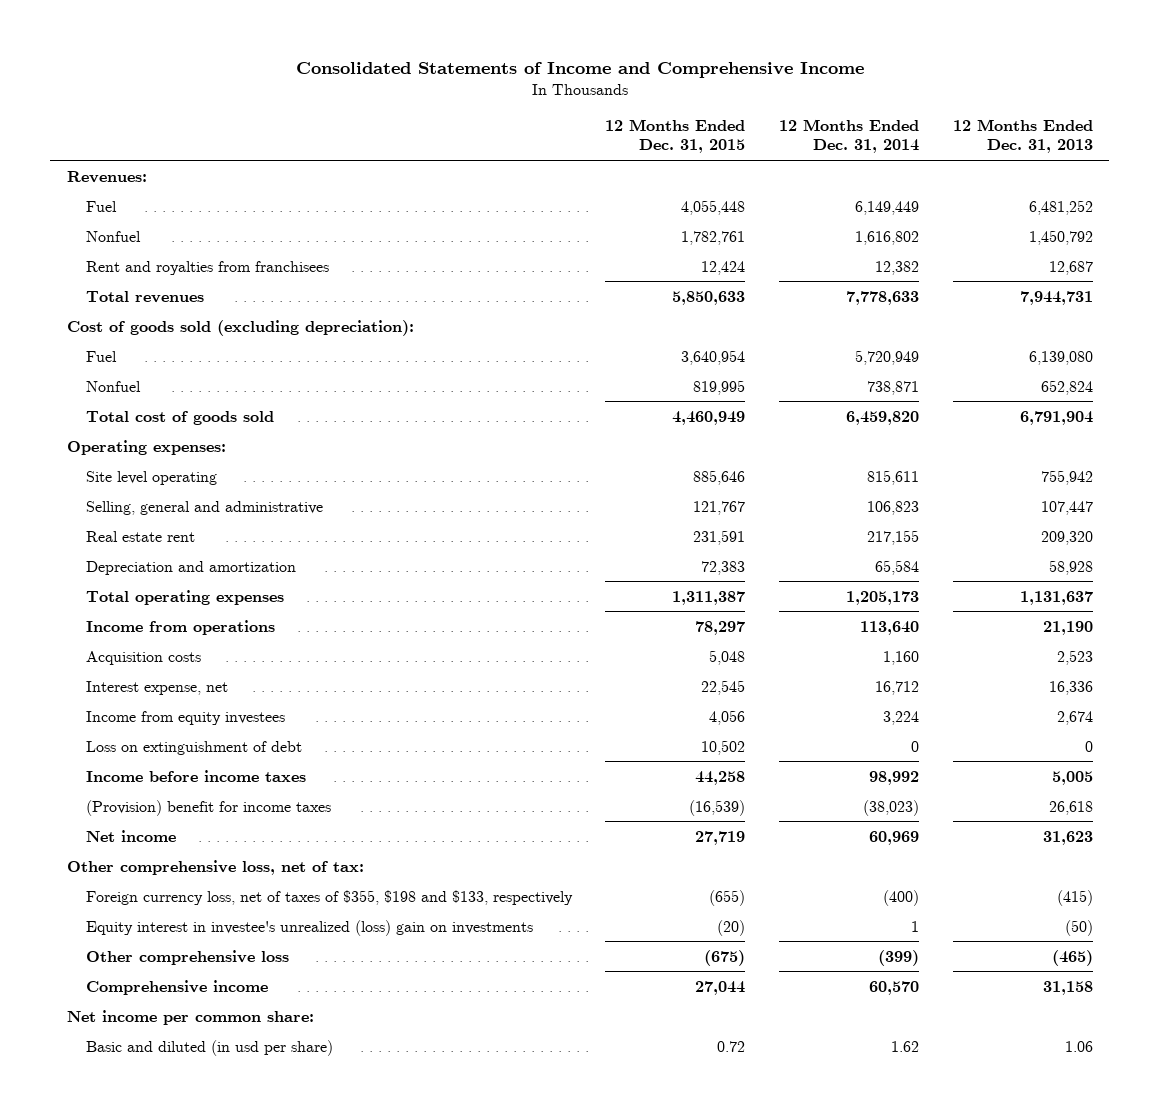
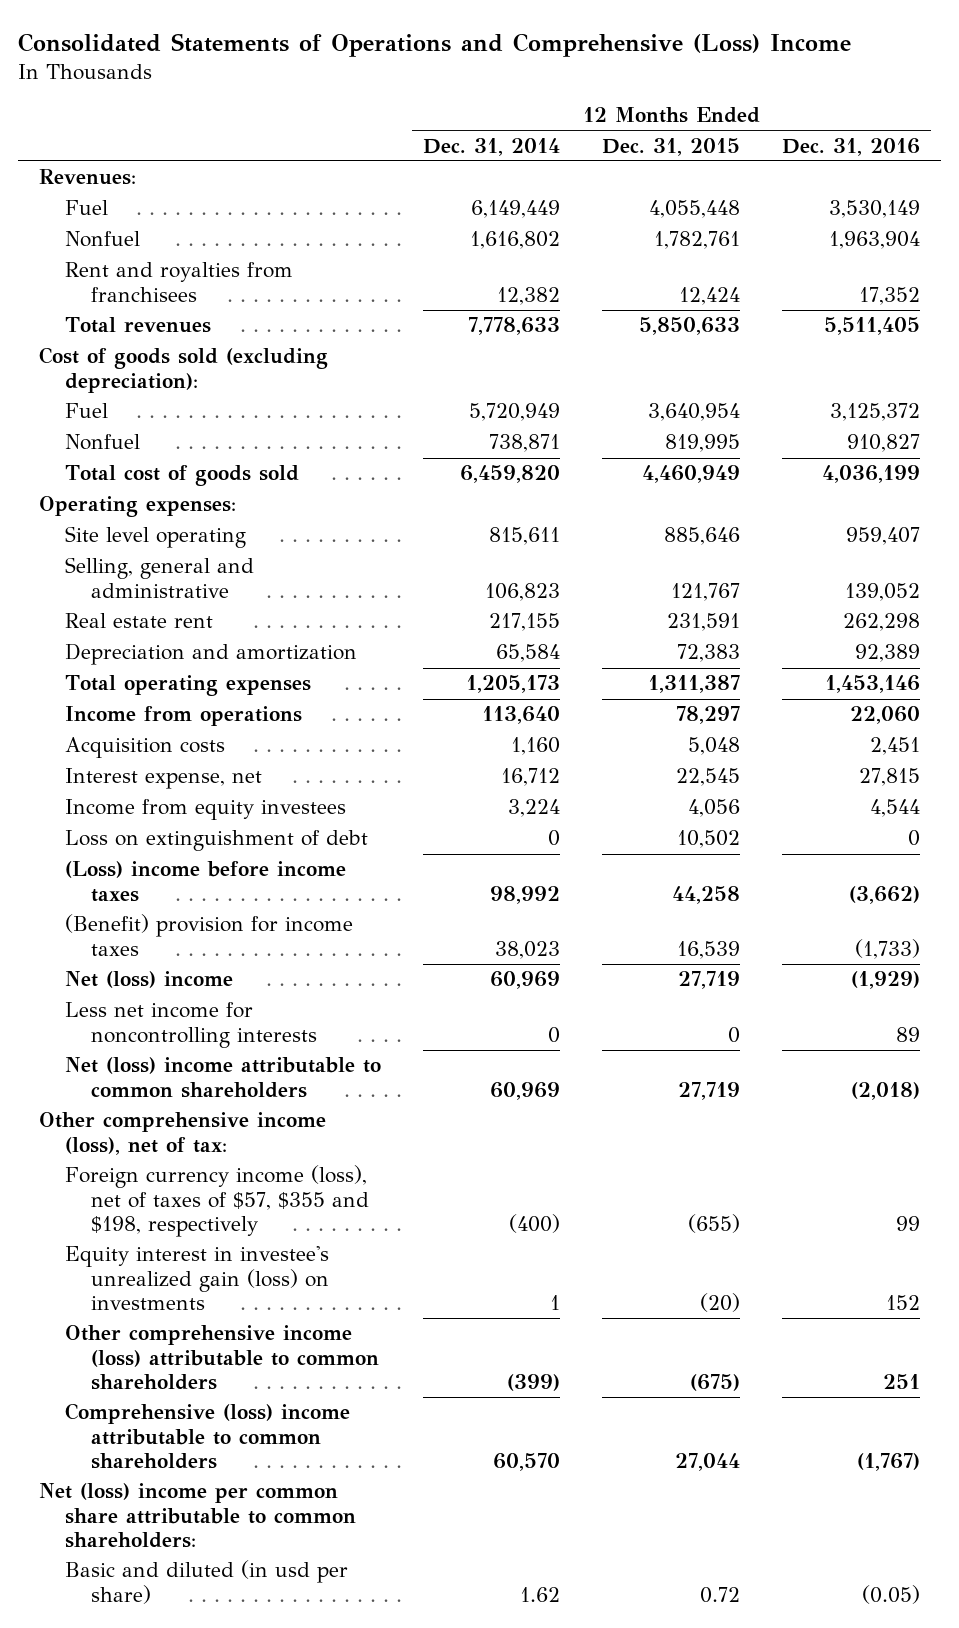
- Consolidated Statements of Income and Comprehensive Income
+ Consolidated Statements of Operations and Comprehensive (Loss) Income
- | 12 Months Ended Dec. 31, 2015 | 12 Months Ended Dec. 31, 2014 | 12 Months Ended Dec. 31, 2013
+ | 12 Months Ended Dec. 31, 2014 | 12 Months Ended Dec. 31, 2015 | 12 Months Ended Dec. 31, 2016
- Income before income taxes | 44,258 | 98,992 | 5,005
- (Provision) benefit for income taxes | (16,539) | (38,023) | 26,618
- Net income | 27,719 | 60,969 | 31,623
- Other comprehensive loss, net of tax:
- Foreign currency loss, net of taxes of $355, $198 and $133, respectively | (655) | (400) | (415)
- Equity interest in investee's unrealized (loss) gain on investments | (20) | 1 | (50)
- Other comprehensive loss | (675) | (399) | (465)
- Comprehensive income | 27,044 | 60,570 | 31,158
- Net income per common share:
+ (Loss) income before income taxes | 98,992 | 44,258 | (3,662)
+ (Benefit) provision for income taxes | 38,023 | 16,539 | (1,733)
+ Net (loss) income | 60,969 | 27,719 | (1,929)
+ Less net income for noncontrolling interests | 0 | 0 | 89
+ Net (loss) income attributable to common shareholders | 60,969 | 27,719 | (2,018)
+ Other comprehensive income (loss), net of tax:
+ Foreign currency income (loss), net of taxes of $57, $355 and $198, respectively | (400) | (655) | 99
+ Equity interest in investee's unrealized gain (loss) on investments | 1 | (20) | 152
+ Other comprehensive income (loss) attributable to common shareholders | (399) | (675) | 251
+ Comprehensive (loss) income attributable to common shareholders | 60,570 | 27,044 | (1,767)
+ Net (loss) income per common share attributable to common shareholders:

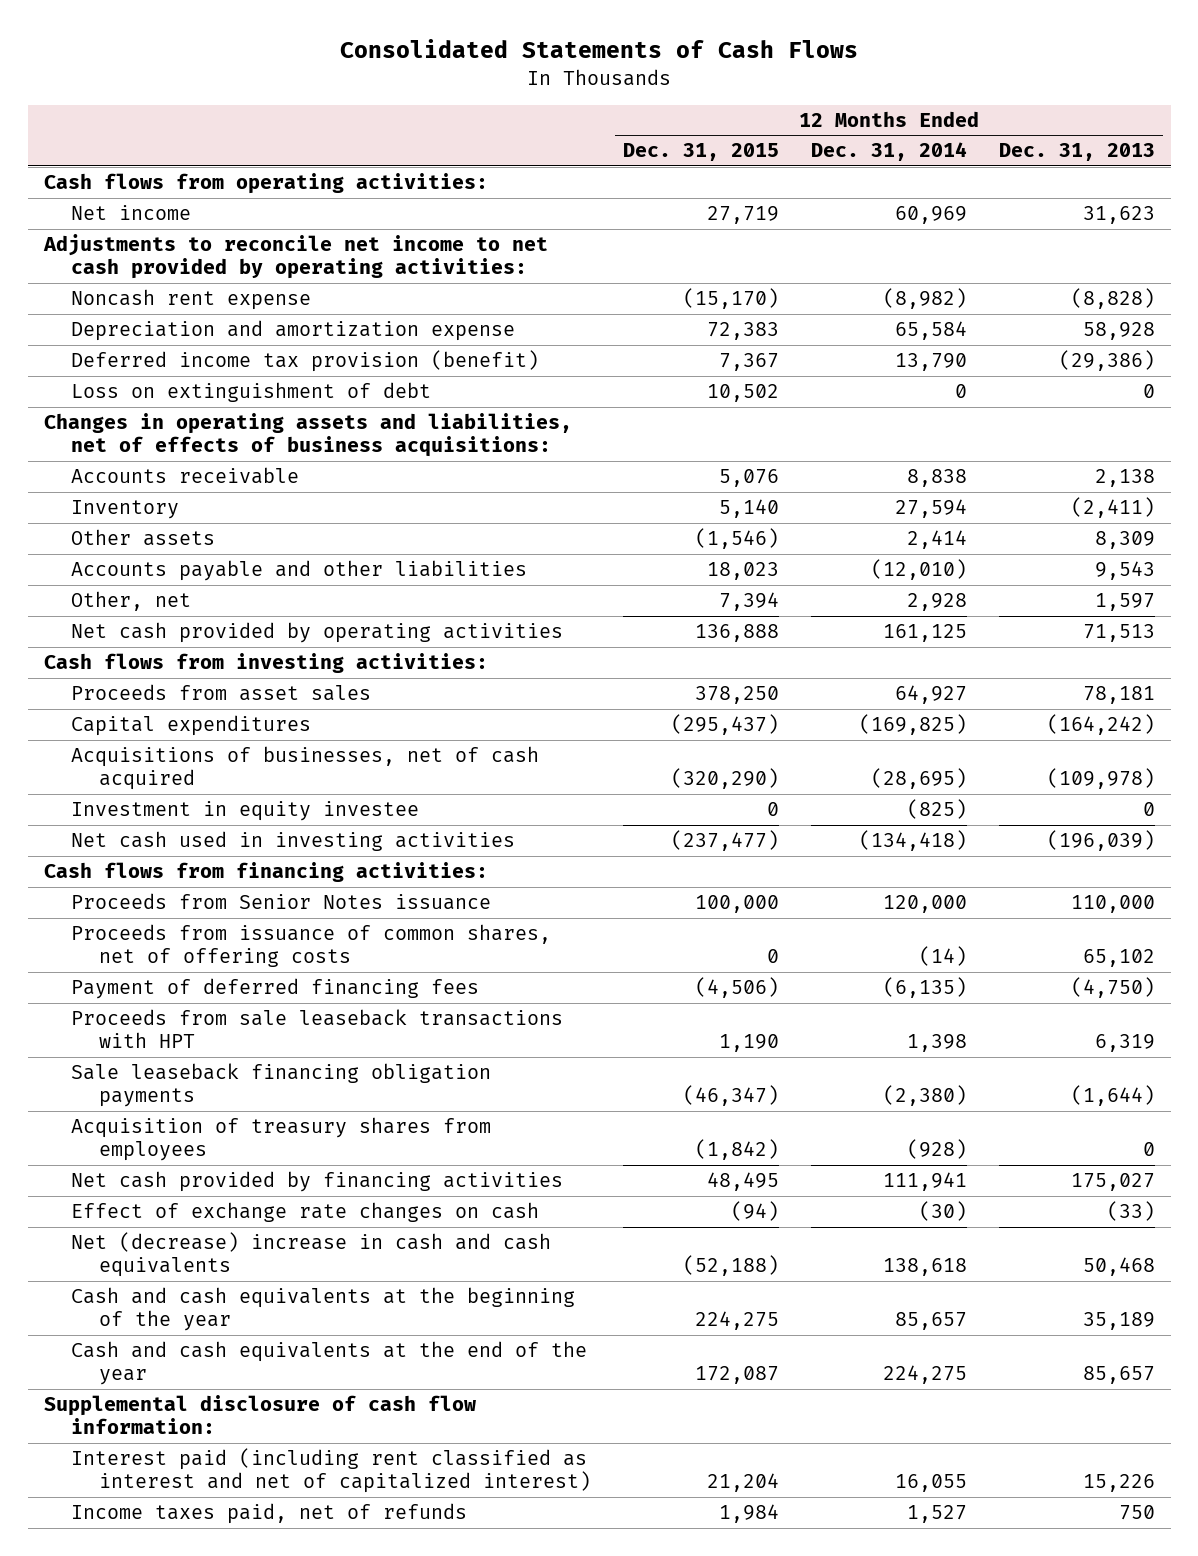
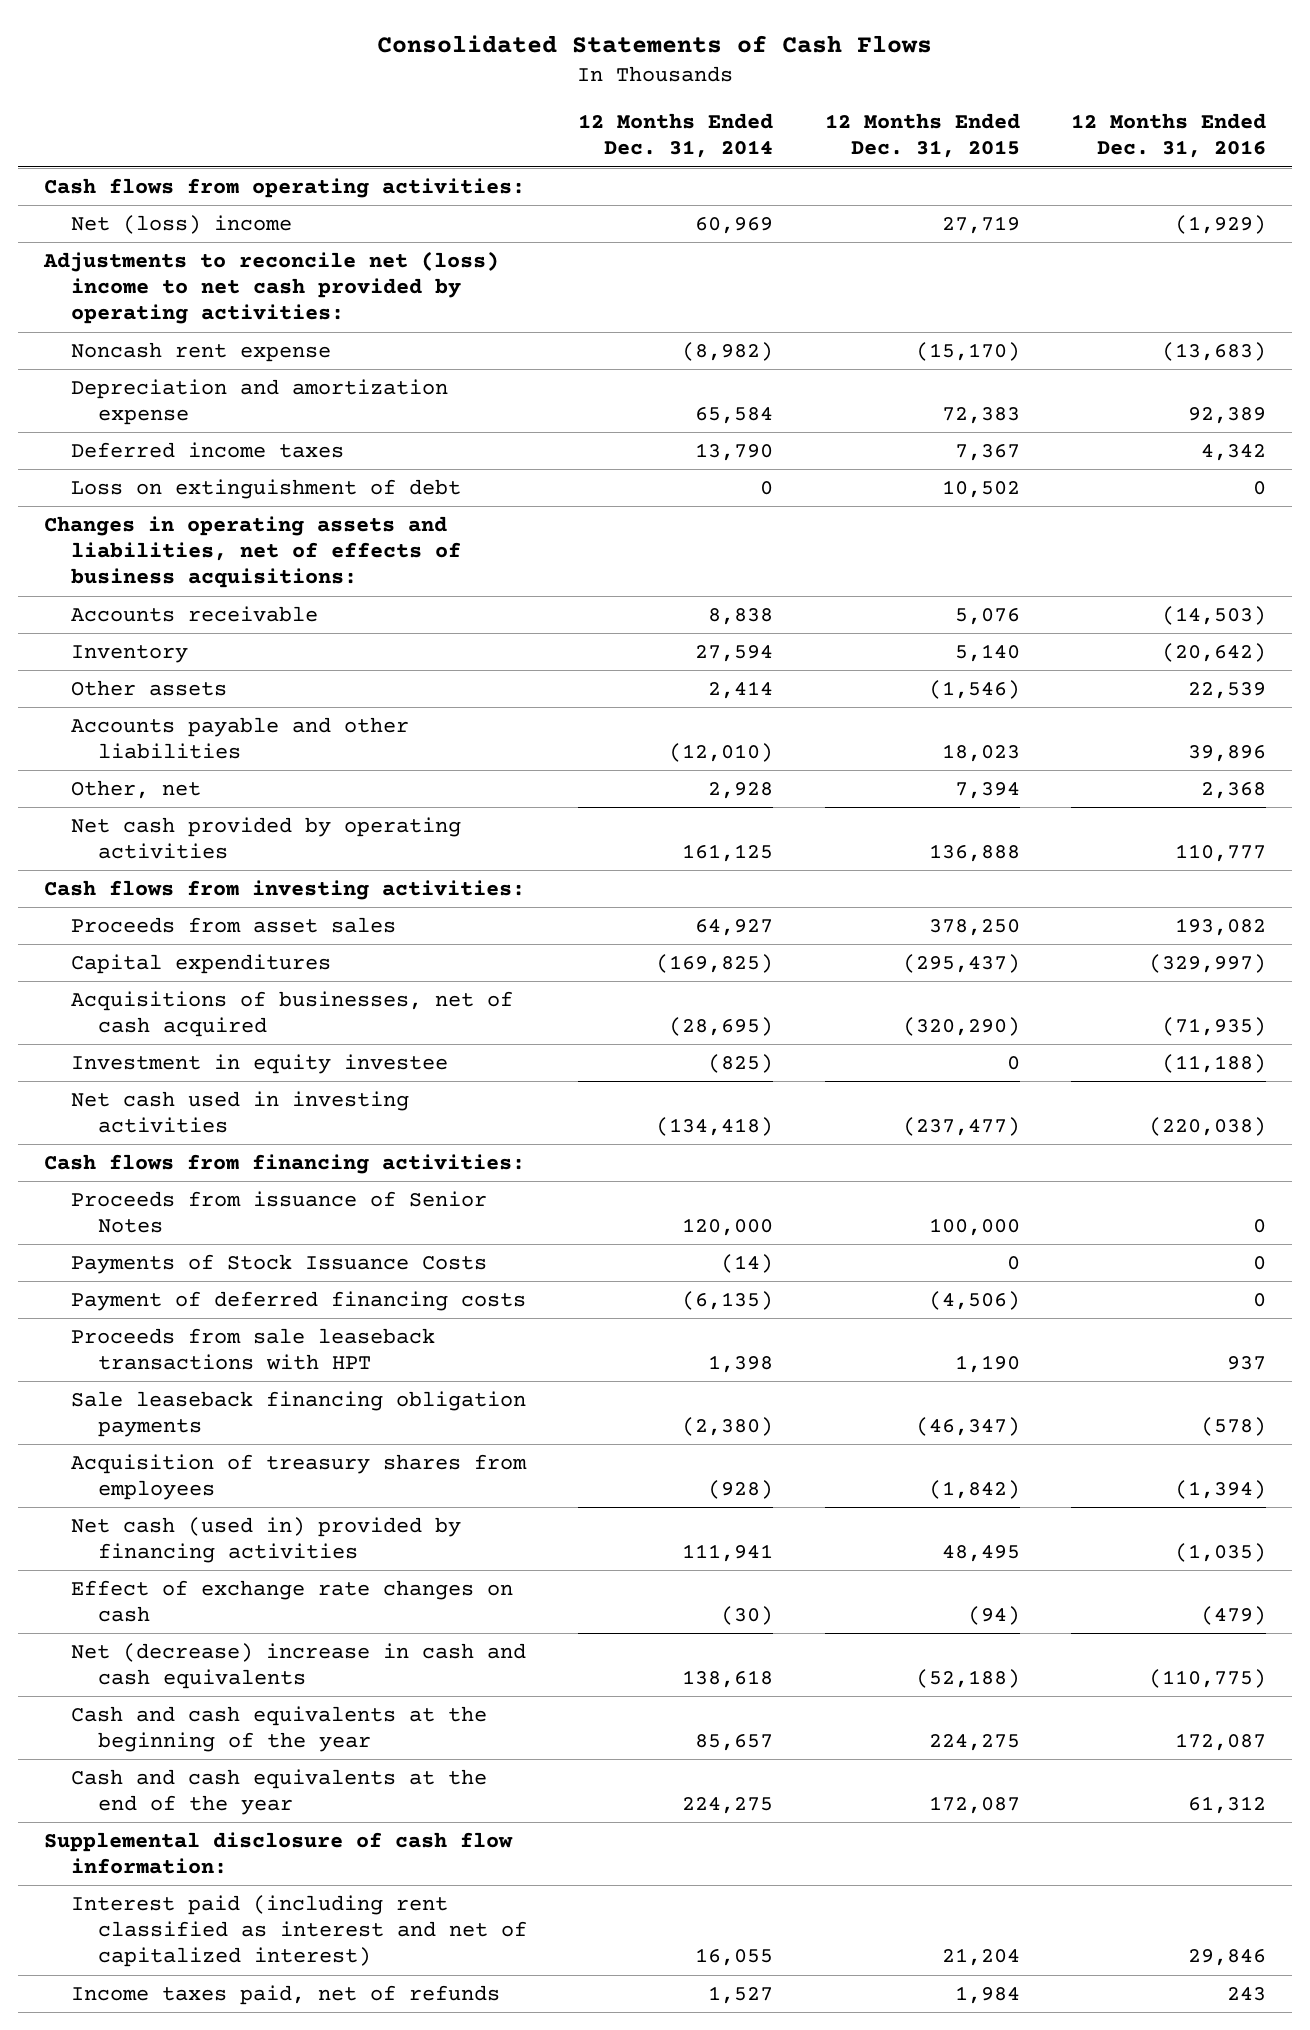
- | 12 Months Ended Dec. 31, 2015 | 12 Months Ended Dec. 31, 2014 | 12 Months Ended Dec. 31, 2013
+ | 12 Months Ended Dec. 31, 2014 | 12 Months Ended Dec. 31, 2015 | 12 Months Ended Dec. 31, 2016
- Net income | 27,719 | 60,969 | 31,623
- Adjustments to reconcile net income to net cash provided by operating activities:
+ Net (loss) income | 60,969 | 27,719 | (1,929)
+ Adjustments to reconcile net (loss) income to net cash provided by operating activities:
- Deferred income tax provision (benefit) | 7,367 | 13,790 | (29,386)
+ Deferred income taxes | 13,790 | 7,367 | 4,342
- Proceeds from Senior Notes issuance | 100,000 | 120,000 | 110,000
- Proceeds from issuance of common shares, net of offering costs | 0 | (14) | 65,102
- Payment of deferred financing fees | (4,506) | (6,135) | (4,750)
+ Proceeds from issuance of Senior Notes | 120,000 | 100,000 | 0
+ Payments of Stock Issuance Costs | (14) | 0 | 0
+ Payment of deferred financing costs | (6,135) | (4,506) | 0
- Net cash provided by financing activities | 48,495 | 111,941 | 175,027
+ Net cash (used in) provided by financing activities | 111,941 | 48,495 | (1,035)

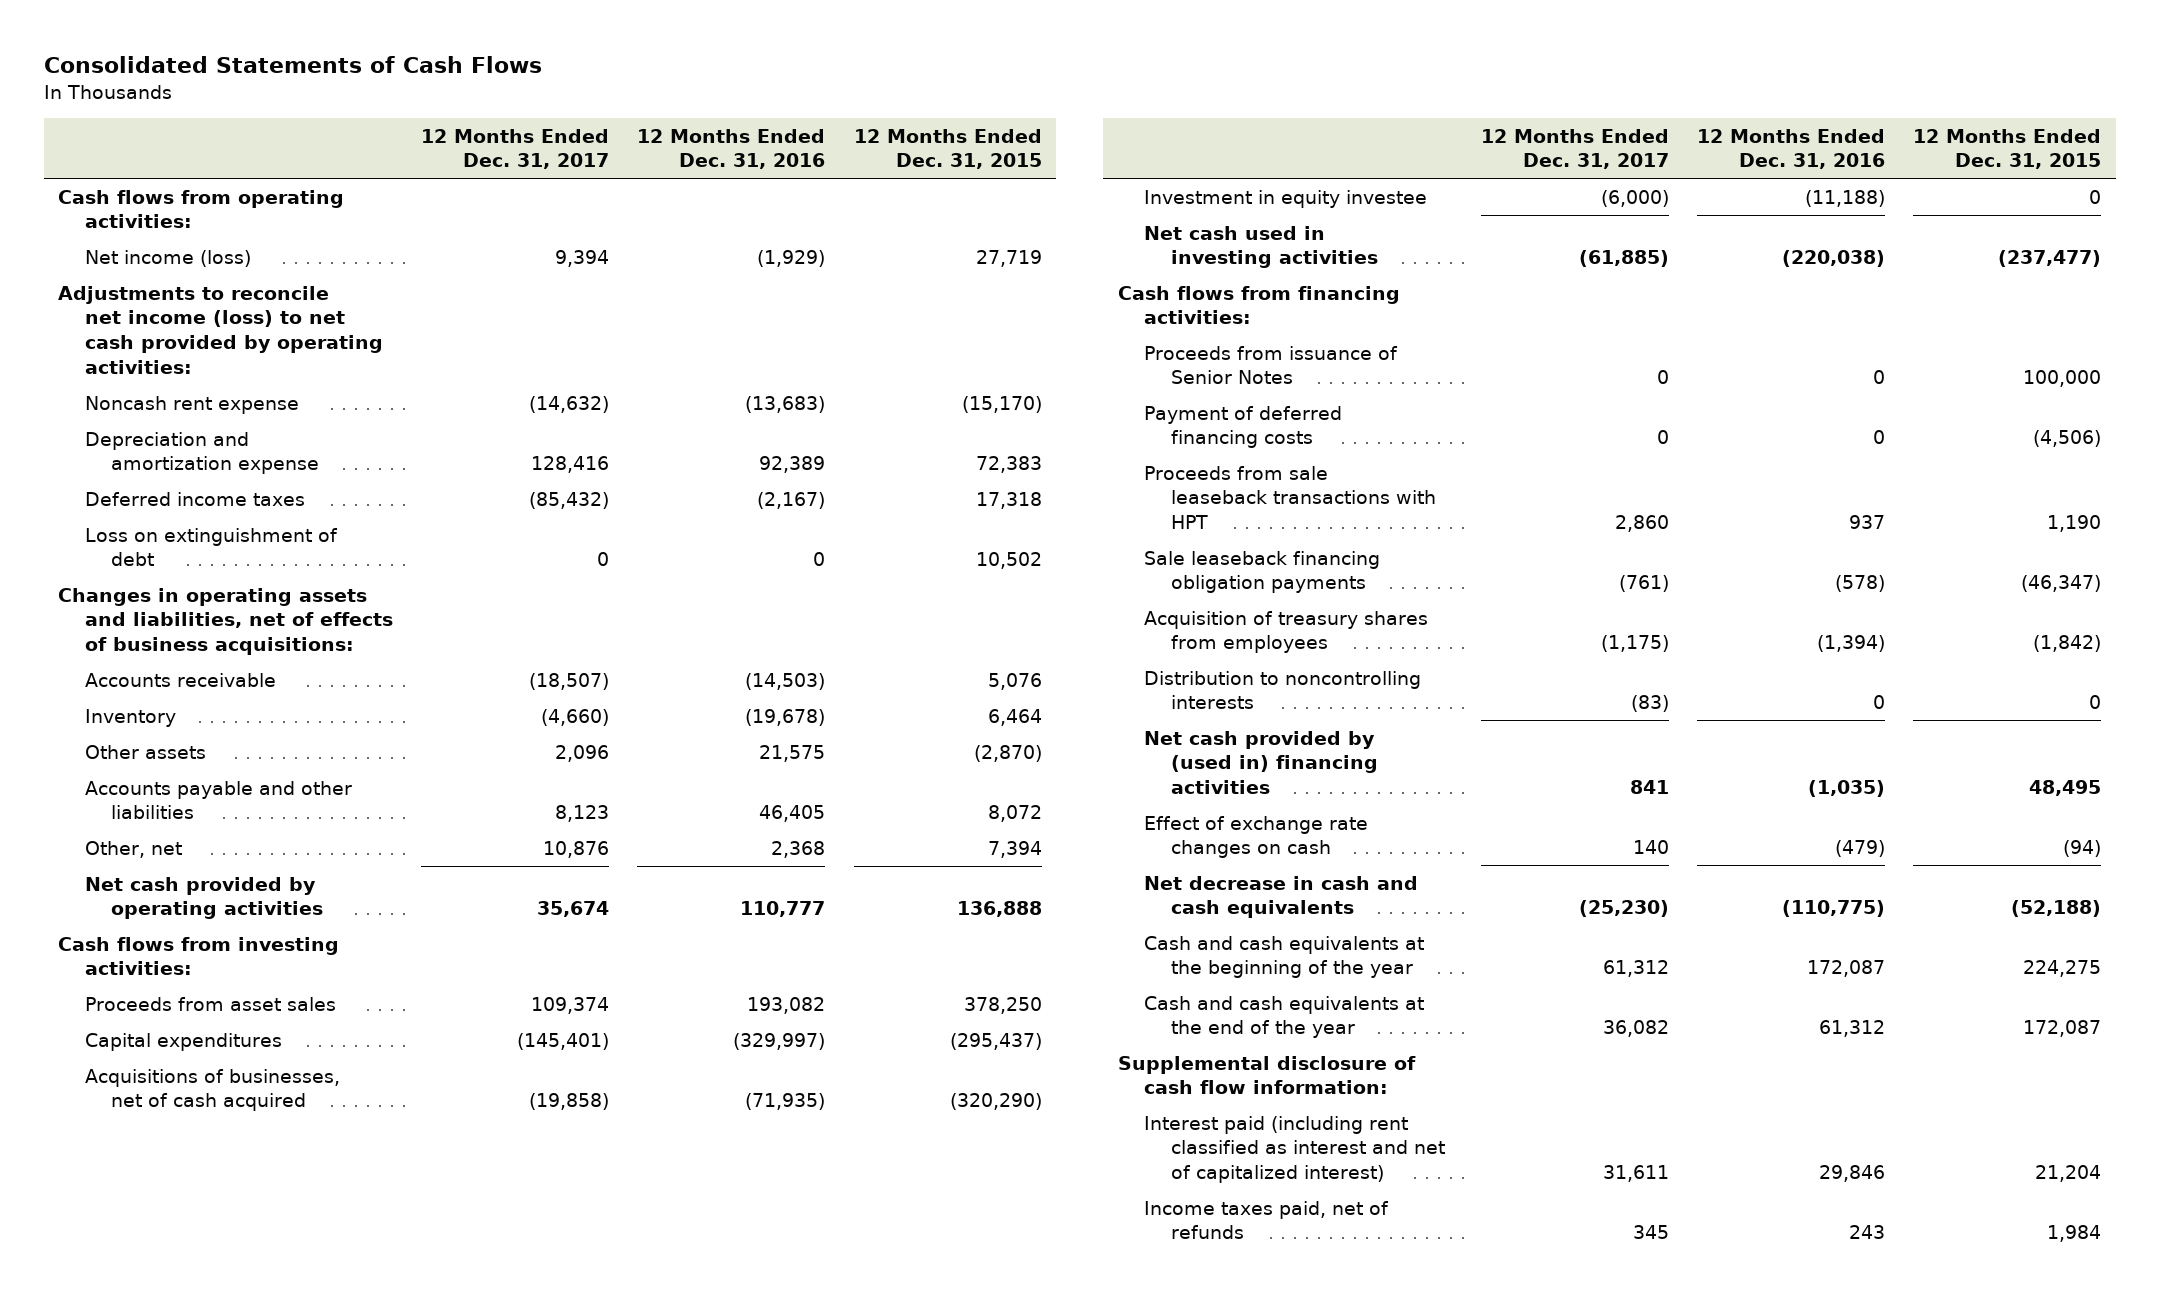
- | 12 Months Ended Dec. 31, 2014 | 12 Months Ended Dec. 31, 2015 | 12 Months Ended Dec. 31, 2016
+ | 12 Months Ended Dec. 31, 2017 | 12 Months Ended Dec. 31, 2016 | 12 Months Ended Dec. 31, 2015
- Net (loss) income | 60,969 | 27,719 | (1,929)
- Adjustments to reconcile net (loss) income to net cash provided by operating activities:
+ Net income (loss) | 9,394 | (1,929) | 27,719
+ Adjustments to reconcile net income (loss) to net cash provided by operating activities:
- Deferred income taxes | 13,790 | 7,367 | 4,342
+ Deferred income taxes | (85,432) | (2,167) | 17,318
- Inventory | 27,594 | 5,140 | (20,642)
- Other assets | 2,414 | (1,546) | 22,539
- Accounts payable and other liabilities | (12,010) | 18,023 | 39,896
+ Inventory | (4,660) | (19,678) | 6,464
+ Other assets | 2,096 | 21,575 | (2,870)
+ Accounts payable and other liabilities | 8,123 | 46,405 | 8,072
- Payments of Stock Issuance Costs | (14) | 0 | 0
- Net cash (used in) provided by financing activities | 111,941 | 48,495 | (1,035)
+ Distribution to noncontrolling interests | (83) | 0 | 0
+ Net cash provided by (used in) financing activities | 841 | (1,035) | 48,495
- Net (decrease) increase in cash and cash equivalents | 138,618 | (52,188) | (110,775)
+ Net decrease in cash and cash equivalents | (25,230) | (110,775) | (52,188)

